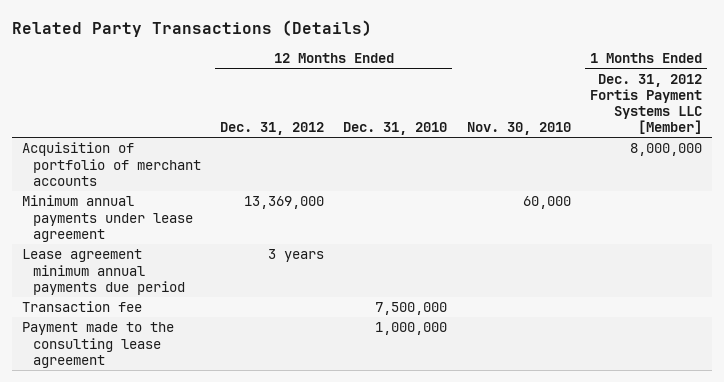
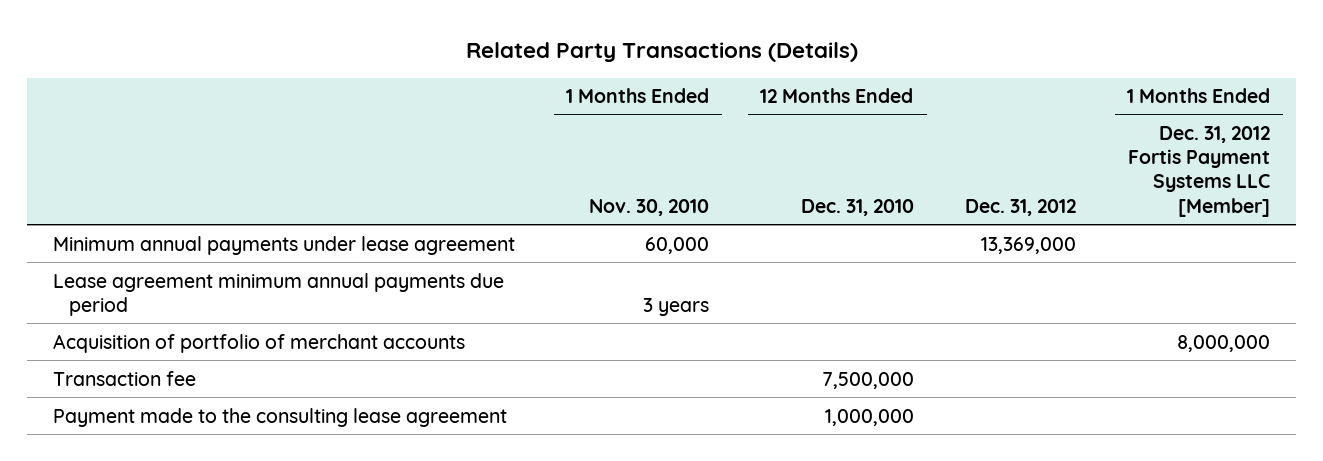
- | 12 Months Ended Dec. 31, 2012 | 12 Months Ended Dec. 31, 2010 | Nov. 30, 2010 | 1 Months Ended Dec. 31, 2012 Fortis Payment Systems LLC [Member]
+ | 1 Months Ended Nov. 30, 2010 | 12 Months Ended Dec. 31, 2010 | Dec. 31, 2012 | 1 Months Ended Dec. 31, 2012 Fortis Payment Systems LLC [Member]
moved down: Acquisition of portfolio of merchant accounts | | | | 8,000,000

